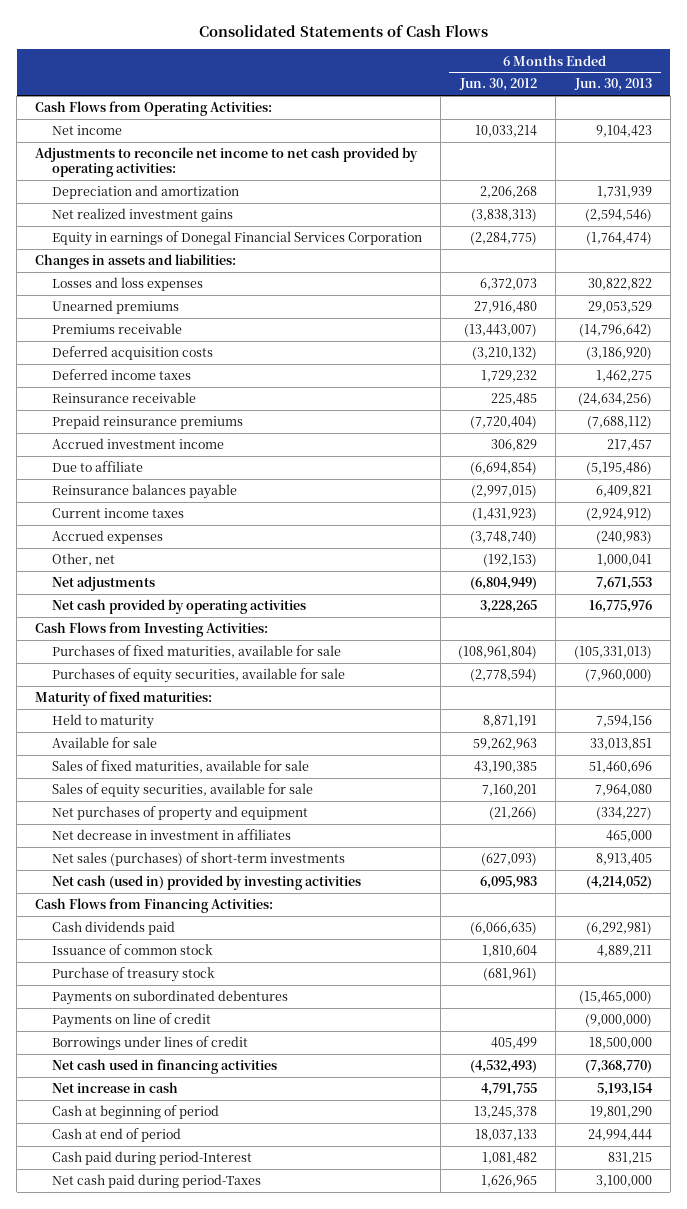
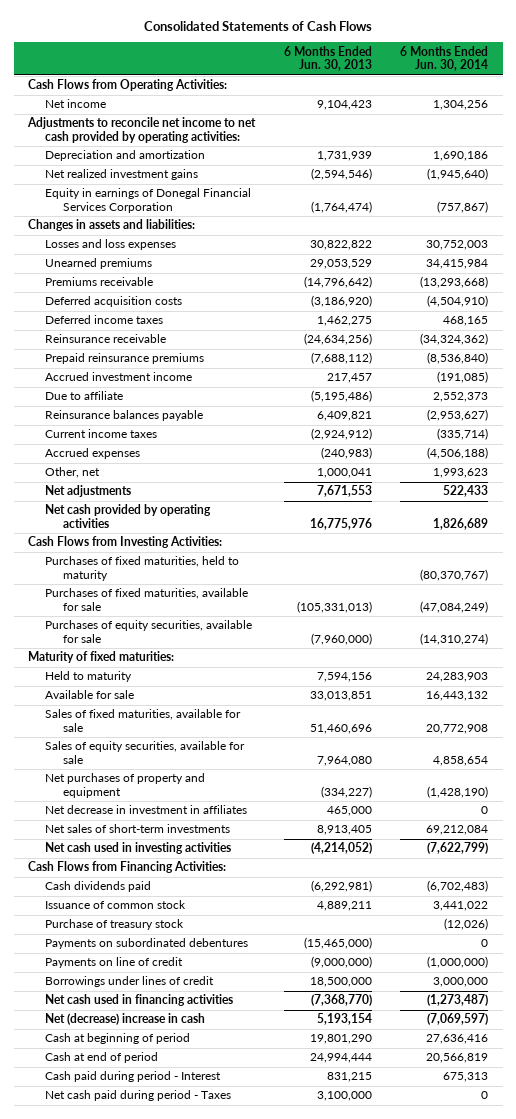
- | 6 Months Ended Jun. 30, 2012 | 6 Months Ended Jun. 30, 2013
+ | 6 Months Ended Jun. 30, 2013 | 6 Months Ended Jun. 30, 2014
+ Purchases of fixed maturities, held to maturity | | (80,370,767)
- Net sales (purchases) of short-term investments | (627,093) | 8,913,405
- Net cash (used in) provided by investing activities | 6,095,983 | (4,214,052)
+ Net sales of short-term investments | 8,913,405 | 69,212,084
+ Net cash used in investing activities | (4,214,052) | (7,622,799)
- Net increase in cash | 4,791,755 | 5,193,154
+ Net (decrease) increase in cash | 5,193,154 | (7,069,597)
- Cash paid during period-Interest | 1,081,482 | 831,215
- Net cash paid during period-Taxes | 1,626,965 | 3,100,000
+ Cash paid during period - Interest | 831,215 | 675,313
+ Net cash paid during period - Taxes | 3,100,000 | 0

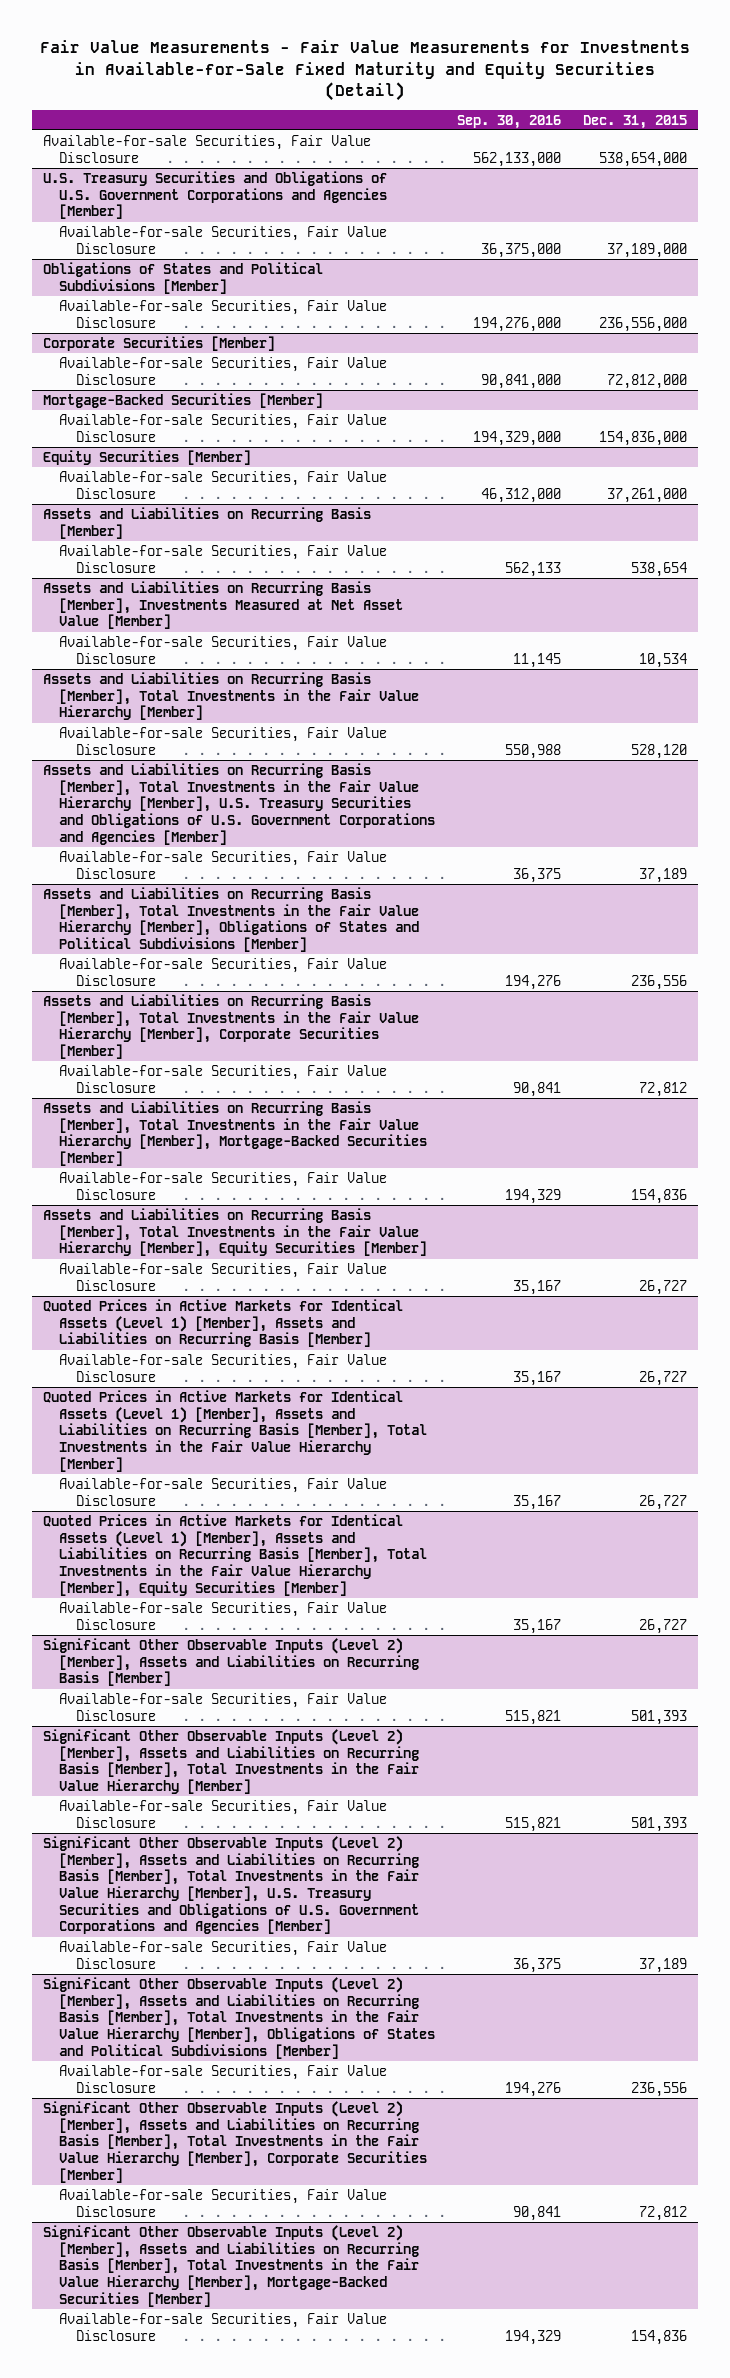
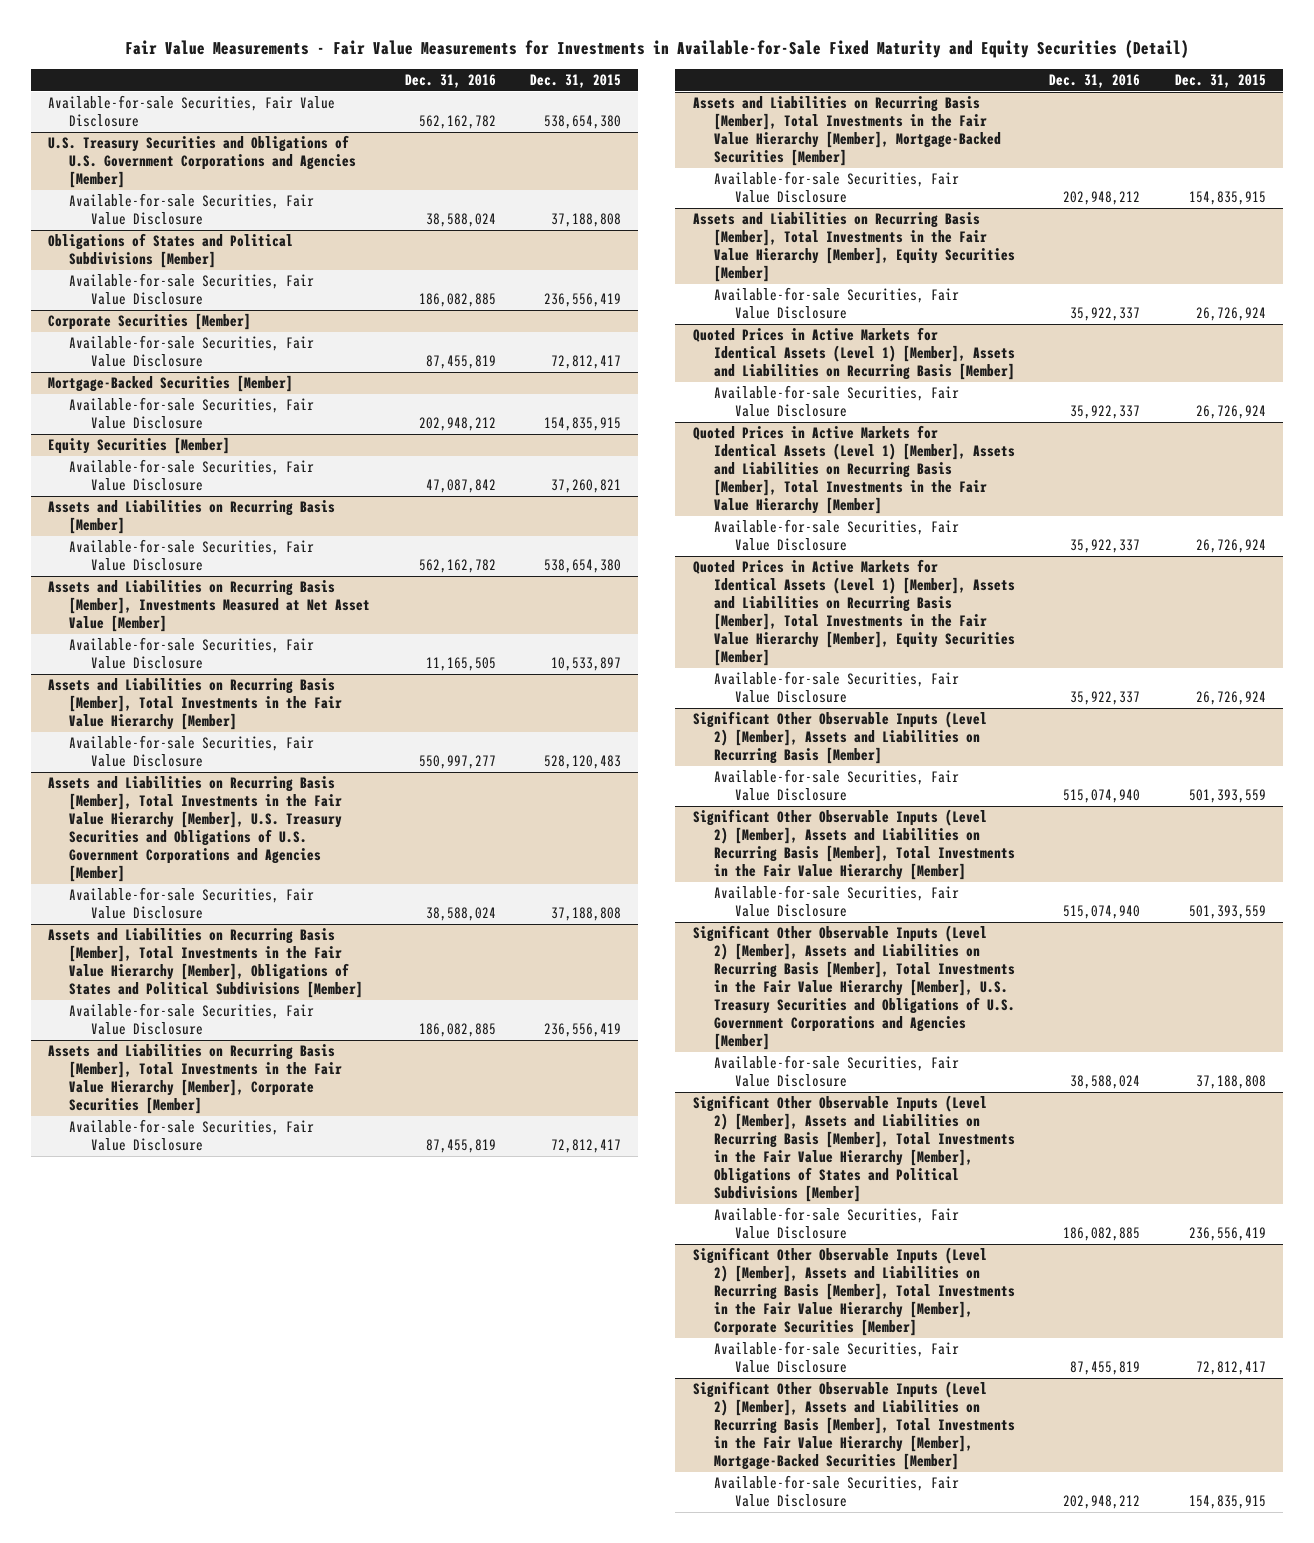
- | Sep. 30, 2016 | Dec. 31, 2015
+ | Dec. 31, 2016 | Dec. 31, 2015
- Available-for-sale Securities, Fair Value Disclosure | 562,133,000 | 538,654,000
+ Available-for-sale Securities, Fair Value Disclosure | 562,162,782 | 538,654,380
@ U.S. Treasury Securities and Obligations of U.S. Government Corporations and Agencies [Member]
- Available-for-sale Securities, Fair Value Disclosure | 36,375,000 | 37,189,000
+ Available-for-sale Securities, Fair Value Disclosure | 38,588,024 | 37,188,808
@ Obligations of States and Political Subdivisions [Member]
- Available-for-sale Securities, Fair Value Disclosure | 194,276,000 | 236,556,000
+ Available-for-sale Securities, Fair Value Disclosure | 186,082,885 | 236,556,419
@ Corporate Securities [Member]
- Available-for-sale Securities, Fair Value Disclosure | 90,841,000 | 72,812,000
+ Available-for-sale Securities, Fair Value Disclosure | 87,455,819 | 72,812,417
@ Mortgage-Backed Securities [Member]
- Available-for-sale Securities, Fair Value Disclosure | 194,329,000 | 154,836,000
+ Available-for-sale Securities, Fair Value Disclosure | 202,948,212 | 154,835,915
@ Equity Securities [Member]
- Available-for-sale Securities, Fair Value Disclosure | 46,312,000 | 37,261,000
+ Available-for-sale Securities, Fair Value Disclosure | 47,087,842 | 37,260,821
@ Assets and Liabilities on Recurring Basis [Member]
- Available-for-sale Securities, Fair Value Disclosure | 562,133 | 538,654
+ Available-for-sale Securities, Fair Value Disclosure | 562,162,782 | 538,654,380
@ Assets and Liabilities on Recurring Basis [Member], Investments Measured at Net Asset Value [Member]
- Available-for-sale Securities, Fair Value Disclosure | 11,145 | 10,534
+ Available-for-sale Securities, Fair Value Disclosure | 11,165,505 | 10,533,897
@ Assets and Liabilities on Recurring Basis [Member], Total Investments in the Fair Value Hierarchy [Member]
- Available-for-sale Securities, Fair Value Disclosure | 550,988 | 528,120
+ Available-for-sale Securities, Fair Value Disclosure | 550,997,277 | 528,120,483
@ Assets and Liabilities on Recurring Basis [Member], Total Investments in the Fair Value Hierarchy [Member], U.S. Treasury Securities and Obligations of U.S. Government Corporations and Agencies [Member]
- Available-for-sale Securities, Fair Value Disclosure | 36,375 | 37,189
+ Available-for-sale Securities, Fair Value Disclosure | 38,588,024 | 37,188,808
@ Assets and Liabilities on Recurring Basis [Member], Total Investments in the Fair Value Hierarchy [Member], Obligations of States and Political Subdivisions [Member]
- Available-for-sale Securities, Fair Value Disclosure | 194,276 | 236,556
+ Available-for-sale Securities, Fair Value Disclosure | 186,082,885 | 236,556,419
@ Assets and Liabilities on Recurring Basis [Member], Total Investments in the Fair Value Hierarchy [Member], Corporate Securities [Member]
- Available-for-sale Securities, Fair Value Disclosure | 90,841 | 72,812
+ Available-for-sale Securities, Fair Value Disclosure | 87,455,819 | 72,812,417
@ Assets and Liabilities on Recurring Basis [Member], Total Investments in the Fair Value Hierarchy [Member], Mortgage-Backed Securities [Member]
- Available-for-sale Securities, Fair Value Disclosure | 194,329 | 154,836
+ Available-for-sale Securities, Fair Value Disclosure | 202,948,212 | 154,835,915
@ Assets and Liabilities on Recurring Basis [Member], Total Investments in the Fair Value Hierarchy [Member], Equity Securities [Member]
- Available-for-sale Securities, Fair Value Disclosure | 35,167 | 26,727
+ Available-for-sale Securities, Fair Value Disclosure | 35,922,337 | 26,726,924
@ Quoted Prices in Active Markets for Identical Assets (Level 1) [Member], Assets and Liabilities on Recurring Basis [Member]
- Available-for-sale Securities, Fair Value Disclosure | 35,167 | 26,727
+ Available-for-sale Securities, Fair Value Disclosure | 35,922,337 | 26,726,924
@ Quoted Prices in Active Markets for Identical Assets (Level 1) [Member], Assets and Liabilities on Recurring Basis [Member], Total Investments in the Fair Value Hierarchy [Member]
- Available-for-sale Securities, Fair Value Disclosure | 35,167 | 26,727
+ Available-for-sale Securities, Fair Value Disclosure | 35,922,337 | 26,726,924
@ Quoted Prices in Active Markets for Identical Assets (Level 1) [Member], Assets and Liabilities on Recurring Basis [Member], Total Investments in the Fair Value Hierarchy [Member], Equity Securities [Member]
- Available-for-sale Securities, Fair Value Disclosure | 35,167 | 26,727
+ Available-for-sale Securities, Fair Value Disclosure | 35,922,337 | 26,726,924
@ Significant Other Observable Inputs (Level 2) [Member], Assets and Liabilities on Recurring Basis [Member]
- Available-for-sale Securities, Fair Value Disclosure | 515,821 | 501,393
+ Available-for-sale Securities, Fair Value Disclosure | 515,074,940 | 501,393,559
@ Significant Other Observable Inputs (Level 2) [Member], Assets and Liabilities on Recurring Basis [Member], Total Investments in the Fair Value Hierarchy [Member]
- Available-for-sale Securities, Fair Value Disclosure | 515,821 | 501,393
+ Available-for-sale Securities, Fair Value Disclosure | 515,074,940 | 501,393,559
@ Significant Other Observable Inputs (Level 2) [Member], Assets and Liabilities on Recurring Basis [Member], Total Investments in the Fair Value Hierarchy [Member], U.S. Treasury Securities and Obligations of U.S. Government Corporations and Agencies [Member]
- Available-for-sale Securities, Fair Value Disclosure | 36,375 | 37,189
+ Available-for-sale Securities, Fair Value Disclosure | 38,588,024 | 37,188,808
@ Significant Other Observable Inputs (Level 2) [Member], Assets and Liabilities on Recurring Basis [Member], Total Investments in the Fair Value Hierarchy [Member], Obligations of States and Political Subdivisions [Member]
- Available-for-sale Securities, Fair Value Disclosure | 194,276 | 236,556
+ Available-for-sale Securities, Fair Value Disclosure | 186,082,885 | 236,556,419
@ Significant Other Observable Inputs (Level 2) [Member], Assets and Liabilities on Recurring Basis [Member], Total Investments in the Fair Value Hierarchy [Member], Corporate Securities [Member]
- Available-for-sale Securities, Fair Value Disclosure | 90,841 | 72,812
+ Available-for-sale Securities, Fair Value Disclosure | 87,455,819 | 72,812,417
@ Significant Other Observable Inputs (Level 2) [Member], Assets and Liabilities on Recurring Basis [Member], Total Investments in the Fair Value Hierarchy [Member], Mortgage-Backed Securities [Member]
- Available-for-sale Securities, Fair Value Disclosure | 194,329 | 154,836
+ Available-for-sale Securities, Fair Value Disclosure | 202,948,212 | 154,835,915

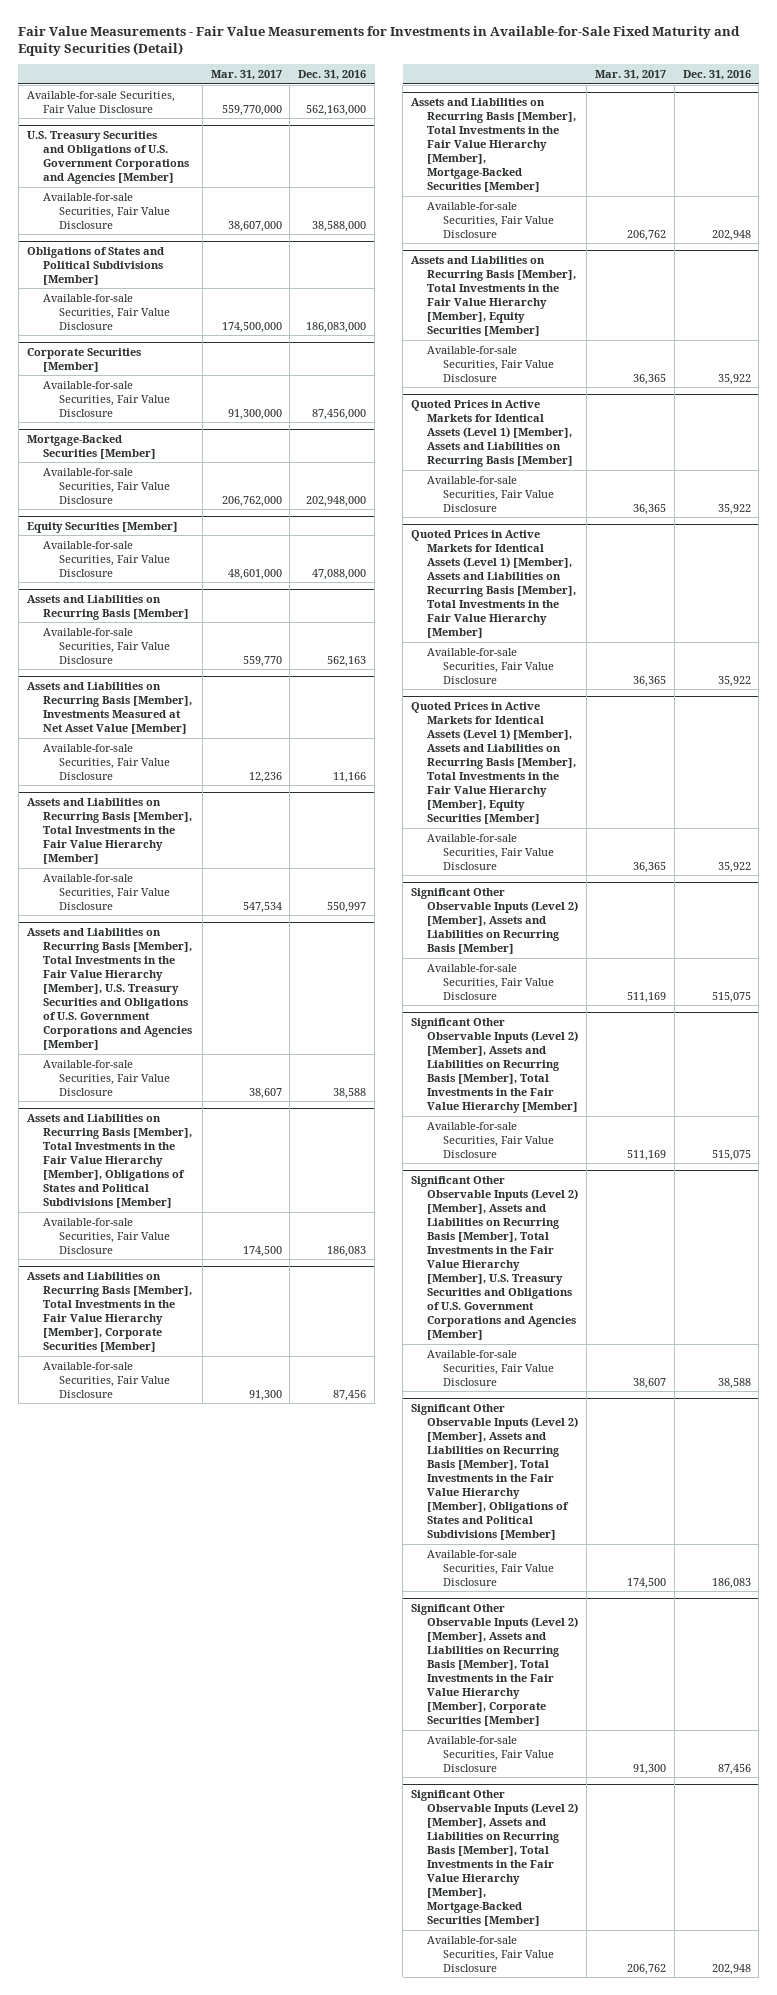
- | Dec. 31, 2016 | Dec. 31, 2015
+ | Mar. 31, 2017 | Dec. 31, 2016
- Available-for-sale Securities, Fair Value Disclosure | 562,162,782 | 538,654,380
+ Available-for-sale Securities, Fair Value Disclosure | 559,770,000 | 562,163,000
@ U.S. Treasury Securities and Obligations of U.S. Government Corporations and Agencies [Member]
- Available-for-sale Securities, Fair Value Disclosure | 38,588,024 | 37,188,808
+ Available-for-sale Securities, Fair Value Disclosure | 38,607,000 | 38,588,000
@ Obligations of States and Political Subdivisions [Member]
- Available-for-sale Securities, Fair Value Disclosure | 186,082,885 | 236,556,419
+ Available-for-sale Securities, Fair Value Disclosure | 174,500,000 | 186,083,000
@ Corporate Securities [Member]
- Available-for-sale Securities, Fair Value Disclosure | 87,455,819 | 72,812,417
+ Available-for-sale Securities, Fair Value Disclosure | 91,300,000 | 87,456,000
@ Mortgage-Backed Securities [Member]
- Available-for-sale Securities, Fair Value Disclosure | 202,948,212 | 154,835,915
+ Available-for-sale Securities, Fair Value Disclosure | 206,762,000 | 202,948,000
@ Equity Securities [Member]
- Available-for-sale Securities, Fair Value Disclosure | 47,087,842 | 37,260,821
+ Available-for-sale Securities, Fair Value Disclosure | 48,601,000 | 47,088,000
@ Assets and Liabilities on Recurring Basis [Member]
- Available-for-sale Securities, Fair Value Disclosure | 562,162,782 | 538,654,380
+ Available-for-sale Securities, Fair Value Disclosure | 559,770 | 562,163
@ Assets and Liabilities on Recurring Basis [Member], Investments Measured at Net Asset Value [Member]
- Available-for-sale Securities, Fair Value Disclosure | 11,165,505 | 10,533,897
+ Available-for-sale Securities, Fair Value Disclosure | 12,236 | 11,166
@ Assets and Liabilities on Recurring Basis [Member], Total Investments in the Fair Value Hierarchy [Member]
- Available-for-sale Securities, Fair Value Disclosure | 550,997,277 | 528,120,483
+ Available-for-sale Securities, Fair Value Disclosure | 547,534 | 550,997
@ Assets and Liabilities on Recurring Basis [Member], Total Investments in the Fair Value Hierarchy [Member], U.S. Treasury Securities and Obligations of U.S. Government Corporations and Agencies [Member]
- Available-for-sale Securities, Fair Value Disclosure | 38,588,024 | 37,188,808
+ Available-for-sale Securities, Fair Value Disclosure | 38,607 | 38,588
@ Assets and Liabilities on Recurring Basis [Member], Total Investments in the Fair Value Hierarchy [Member], Obligations of States and Political Subdivisions [Member]
- Available-for-sale Securities, Fair Value Disclosure | 186,082,885 | 236,556,419
+ Available-for-sale Securities, Fair Value Disclosure | 174,500 | 186,083
@ Assets and Liabilities on Recurring Basis [Member], Total Investments in the Fair Value Hierarchy [Member], Corporate Securities [Member]
- Available-for-sale Securities, Fair Value Disclosure | 87,455,819 | 72,812,417
+ Available-for-sale Securities, Fair Value Disclosure | 91,300 | 87,456
@ Assets and Liabilities on Recurring Basis [Member], Total Investments in the Fair Value Hierarchy [Member], Mortgage-Backed Securities [Member]
- Available-for-sale Securities, Fair Value Disclosure | 202,948,212 | 154,835,915
+ Available-for-sale Securities, Fair Value Disclosure | 206,762 | 202,948
@ Assets and Liabilities on Recurring Basis [Member], Total Investments in the Fair Value Hierarchy [Member], Equity Securities [Member]
- Available-for-sale Securities, Fair Value Disclosure | 35,922,337 | 26,726,924
+ Available-for-sale Securities, Fair Value Disclosure | 36,365 | 35,922
@ Quoted Prices in Active Markets for Identical Assets (Level 1) [Member], Assets and Liabilities on Recurring Basis [Member]
- Available-for-sale Securities, Fair Value Disclosure | 35,922,337 | 26,726,924
+ Available-for-sale Securities, Fair Value Disclosure | 36,365 | 35,922
@ Quoted Prices in Active Markets for Identical Assets (Level 1) [Member], Assets and Liabilities on Recurring Basis [Member], Total Investments in the Fair Value Hierarchy [Member]
- Available-for-sale Securities, Fair Value Disclosure | 35,922,337 | 26,726,924
+ Available-for-sale Securities, Fair Value Disclosure | 36,365 | 35,922
@ Quoted Prices in Active Markets for Identical Assets (Level 1) [Member], Assets and Liabilities on Recurring Basis [Member], Total Investments in the Fair Value Hierarchy [Member], Equity Securities [Member]
- Available-for-sale Securities, Fair Value Disclosure | 35,922,337 | 26,726,924
+ Available-for-sale Securities, Fair Value Disclosure | 36,365 | 35,922
@ Significant Other Observable Inputs (Level 2) [Member], Assets and Liabilities on Recurring Basis [Member]
- Available-for-sale Securities, Fair Value Disclosure | 515,074,940 | 501,393,559
+ Available-for-sale Securities, Fair Value Disclosure | 511,169 | 515,075
@ Significant Other Observable Inputs (Level 2) [Member], Assets and Liabilities on Recurring Basis [Member], Total Investments in the Fair Value Hierarchy [Member]
- Available-for-sale Securities, Fair Value Disclosure | 515,074,940 | 501,393,559
+ Available-for-sale Securities, Fair Value Disclosure | 511,169 | 515,075
@ Significant Other Observable Inputs (Level 2) [Member], Assets and Liabilities on Recurring Basis [Member], Total Investments in the Fair Value Hierarchy [Member], U.S. Treasury Securities and Obligations of U.S. Government Corporations and Agencies [Member]
- Available-for-sale Securities, Fair Value Disclosure | 38,588,024 | 37,188,808
+ Available-for-sale Securities, Fair Value Disclosure | 38,607 | 38,588
@ Significant Other Observable Inputs (Level 2) [Member], Assets and Liabilities on Recurring Basis [Member], Total Investments in the Fair Value Hierarchy [Member], Obligations of States and Political Subdivisions [Member]
- Available-for-sale Securities, Fair Value Disclosure | 186,082,885 | 236,556,419
+ Available-for-sale Securities, Fair Value Disclosure | 174,500 | 186,083
@ Significant Other Observable Inputs (Level 2) [Member], Assets and Liabilities on Recurring Basis [Member], Total Investments in the Fair Value Hierarchy [Member], Corporate Securities [Member]
- Available-for-sale Securities, Fair Value Disclosure | 87,455,819 | 72,812,417
+ Available-for-sale Securities, Fair Value Disclosure | 91,300 | 87,456
@ Significant Other Observable Inputs (Level 2) [Member], Assets and Liabilities on Recurring Basis [Member], Total Investments in the Fair Value Hierarchy [Member], Mortgage-Backed Securities [Member]
- Available-for-sale Securities, Fair Value Disclosure | 202,948,212 | 154,835,915
+ Available-for-sale Securities, Fair Value Disclosure | 206,762 | 202,948

